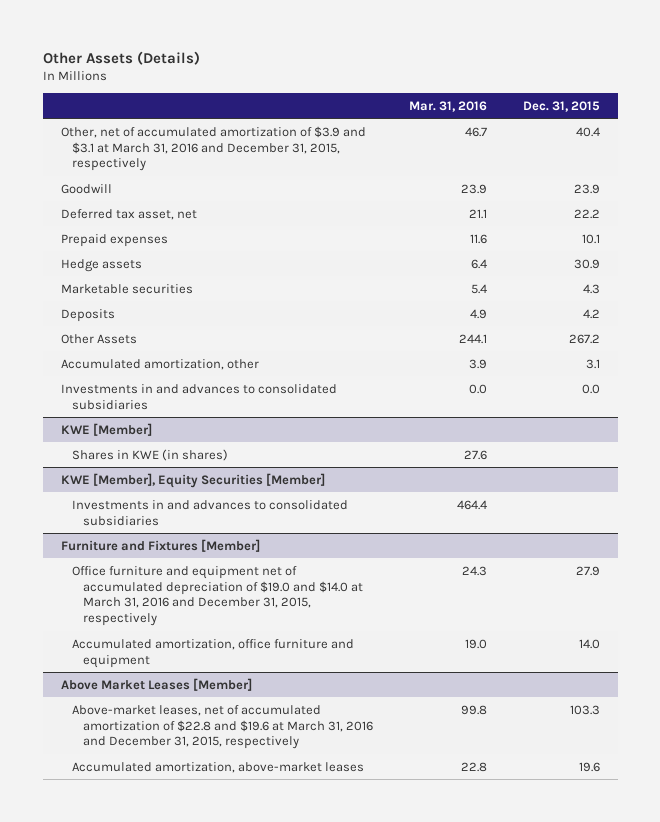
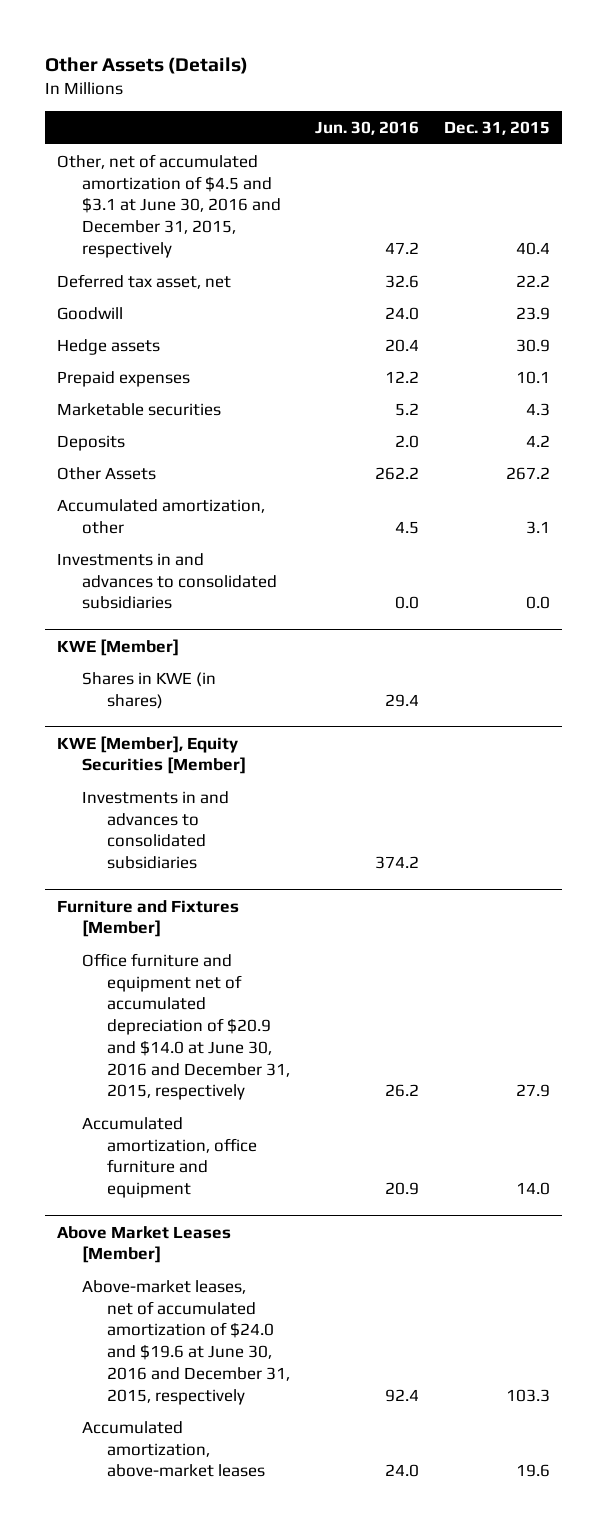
- | Mar. 31, 2016 | Dec. 31, 2015
+ | Jun. 30, 2016 | Dec. 31, 2015
- Other, net of accumulated amortization of $3.9 and $3.1 at March 31, 2016 and December 31, 2015, respectively | 46.7 | 40.4
+ Other, net of accumulated amortization of $4.5 and $3.1 at June 30, 2016 and December 31, 2015, respectively | 47.2 | 40.4
moved down: Goodwill | 24.0 | 23.9
moved down: Prepaid expenses | 12.2 | 10.1
@ Furniture and Fixtures [Member]
- Office furniture and equipment net of accumulated depreciation of $19.0 and $14.0 at March 31, 2016 and December 31, 2015, respectively | 24.3 | 27.9
+ Office furniture and equipment net of accumulated depreciation of $20.9 and $14.0 at June 30, 2016 and December 31, 2015, respectively | 26.2 | 27.9
@ Above Market Leases [Member]
- Above-market leases, net of accumulated amortization of $22.8 and $19.6 at March 31, 2016 and December 31, 2015, respectively | 99.8 | 103.3
+ Above-market leases, net of accumulated amortization of $24.0 and $19.6 at June 30, 2016 and December 31, 2015, respectively | 92.4 | 103.3

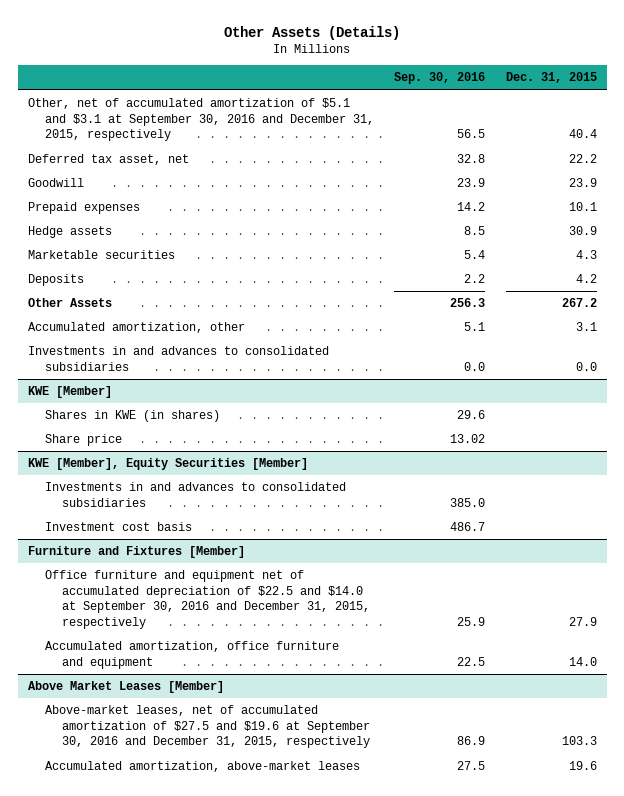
- | Jun. 30, 2016 | Dec. 31, 2015
+ | Sep. 30, 2016 | Dec. 31, 2015
- Other, net of accumulated amortization of $4.5 and $3.1 at June 30, 2016 and December 31, 2015, respectively | 47.2 | 40.4
+ Other, net of accumulated amortization of $5.1 and $3.1 at September 30, 2016 and December 31, 2015, respectively | 56.5 | 40.4
moved down: Hedge assets | 8.5 | 30.9
@ KWE [Member]
+ Share price | 13.02 |
@ KWE [Member], Equity Securities [Member]
+ Investment cost basis | 486.7 |
@ Furniture and Fixtures [Member]
- Office furniture and equipment net of accumulated depreciation of $20.9 and $14.0 at June 30, 2016 and December 31, 2015, respectively | 26.2 | 27.9
+ Office furniture and equipment net of accumulated depreciation of $22.5 and $14.0 at September 30, 2016 and December 31, 2015, respectively | 25.9 | 27.9
@ Above Market Leases [Member]
- Above-market leases, net of accumulated amortization of $24.0 and $19.6 at June 30, 2016 and December 31, 2015, respectively | 92.4 | 103.3
+ Above-market leases, net of accumulated amortization of $27.5 and $19.6 at September 30, 2016 and December 31, 2015, respectively | 86.9 | 103.3

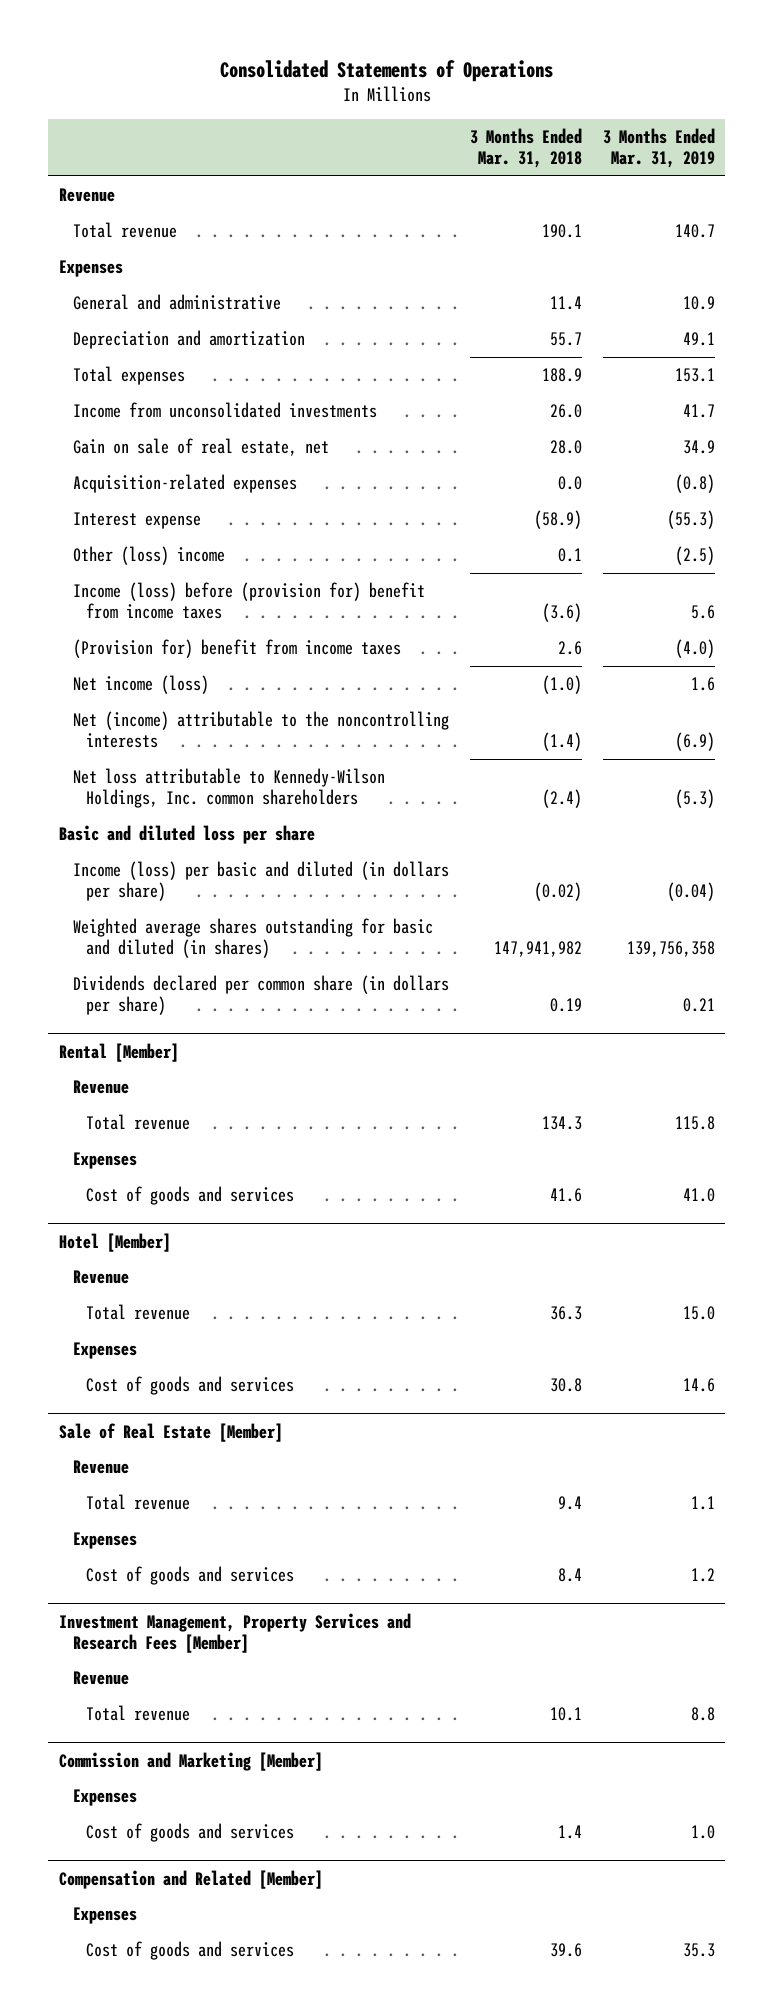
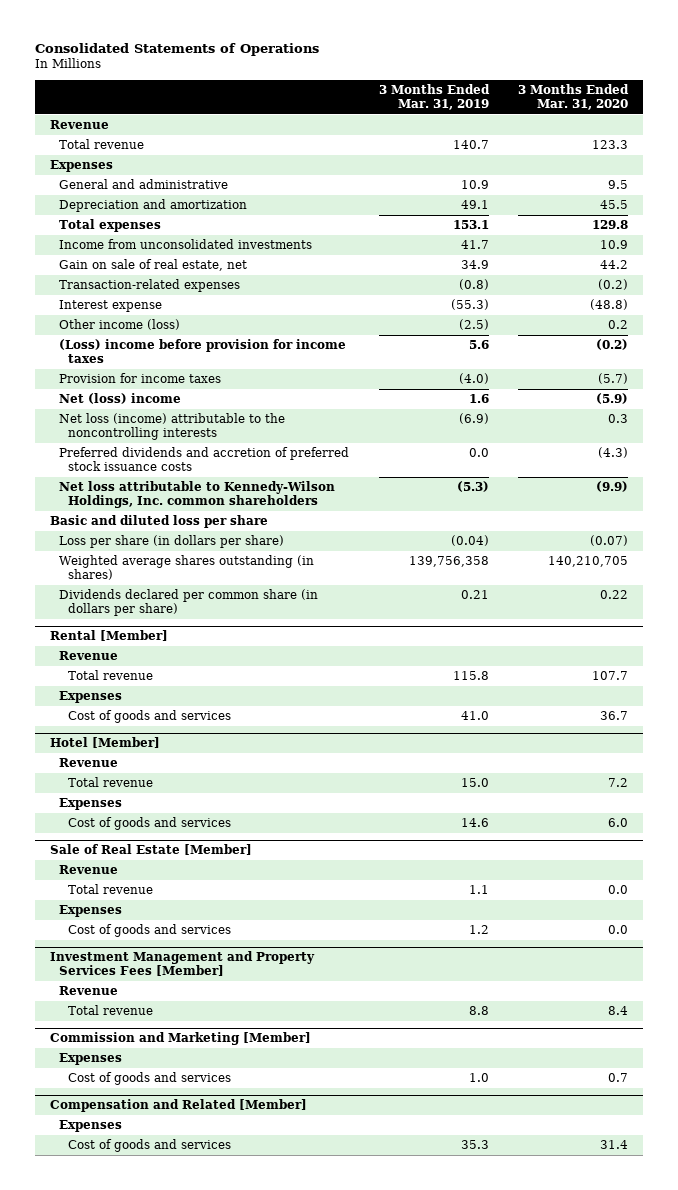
- | 3 Months Ended Mar. 31, 2018 | 3 Months Ended Mar. 31, 2019
+ | 3 Months Ended Mar. 31, 2019 | 3 Months Ended Mar. 31, 2020
- Acquisition-related expenses | 0.0 | (0.8)
+ Transaction-related expenses | (0.8) | (0.2)
- Other (loss) income | 0.1 | (2.5)
- Income (loss) before (provision for) benefit from income taxes | (3.6) | 5.6
- (Provision for) benefit from income taxes | 2.6 | (4.0)
- Net income (loss) | (1.0) | 1.6
- Net (income) attributable to the noncontrolling interests | (1.4) | (6.9)
+ Other income (loss) | (2.5) | 0.2
+ (Loss) income before provision for income taxes | 5.6 | (0.2)
+ Provision for income taxes | (4.0) | (5.7)
+ Net (loss) income | 1.6 | (5.9)
+ Net loss (income) attributable to the noncontrolling interests | (6.9) | 0.3
+ Preferred dividends and accretion of preferred stock issuance costs | 0.0 | (4.3)
- Income (loss) per basic and diluted (in dollars per share) | (0.02) | (0.04)
- Weighted average shares outstanding for basic and diluted (in shares) | 147,941,982 | 139,756,358
+ Loss per share (in dollars per share) | (0.04) | (0.07)
+ Weighted average shares outstanding (in shares) | 139,756,358 | 140,210,705
- Investment Management, Property Services and Research Fees [Member]
+ Investment Management and Property Services Fees [Member]

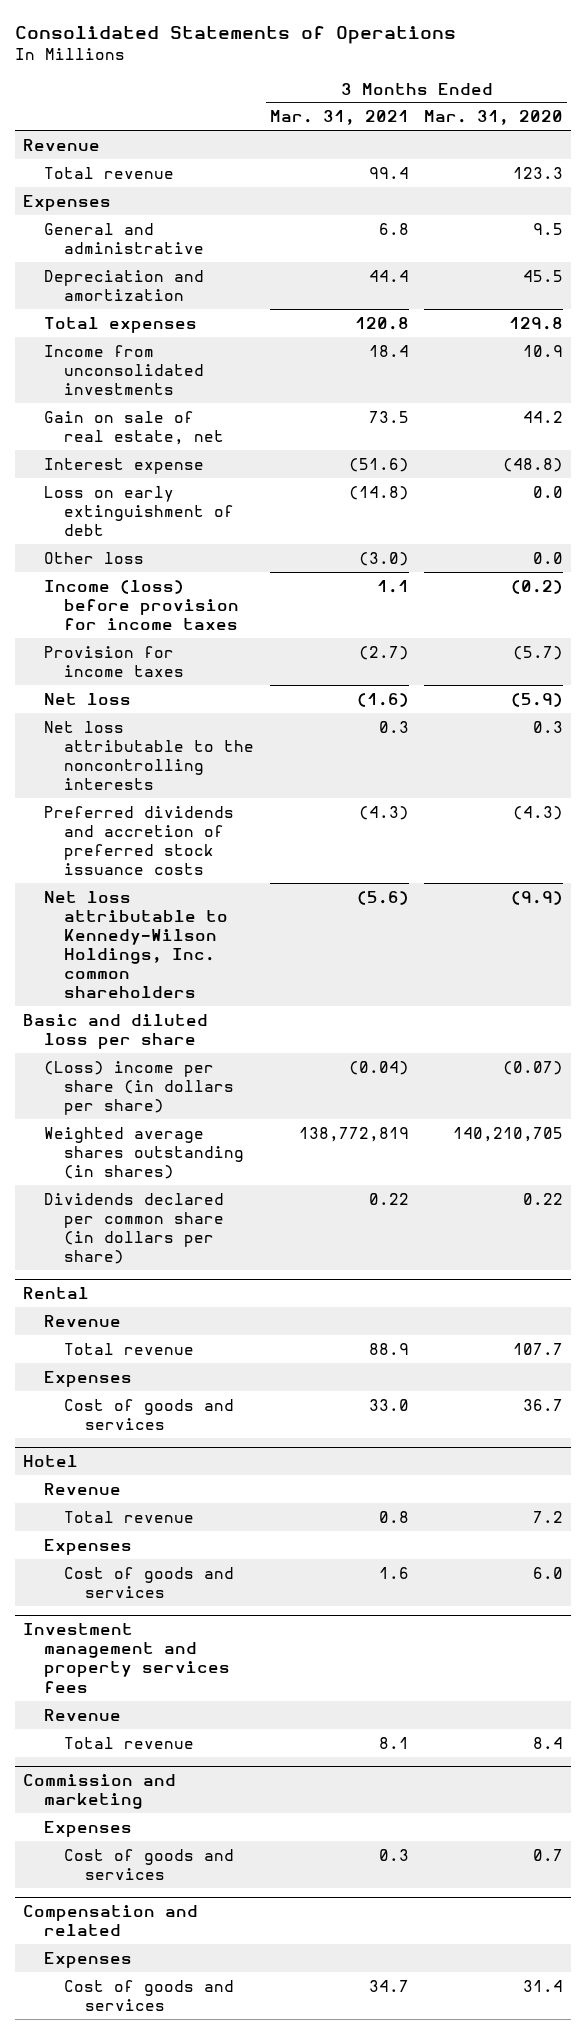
- | 3 Months Ended Mar. 31, 2019 | 3 Months Ended Mar. 31, 2020
+ | 3 Months Ended Mar. 31, 2021 | 3 Months Ended Mar. 31, 2020
- Transaction-related expenses | (0.8) | (0.2)
- Other income (loss) | (2.5) | 0.2
- (Loss) income before provision for income taxes | 5.6 | (0.2)
+ Loss on early extinguishment of debt | (14.8) | 0.0
+ Other loss | (3.0) | 0.0
+ Income (loss) before provision for income taxes | 1.1 | (0.2)
- Net (loss) income | 1.6 | (5.9)
- Net loss (income) attributable to the noncontrolling interests | (6.9) | 0.3
+ Net loss | (1.6) | (5.9)
+ Net loss attributable to the noncontrolling interests | 0.3 | 0.3
- Loss per share (in dollars per share) | (0.04) | (0.07)
+ (Loss) income per share (in dollars per share) | (0.04) | (0.07)
- Rental [Member]
+ Rental
- Hotel [Member]
+ Hotel
- Sale of Real Estate [Member]
- Revenue
- Total revenue | 1.1 | 0.0
- Expenses
- Cost of goods and services | 1.2 | 0.0
- Investment Management and Property Services Fees [Member]
+ Investment management and property services fees
- Commission and Marketing [Member]
+ Commission and marketing
- Compensation and Related [Member]
+ Compensation and related

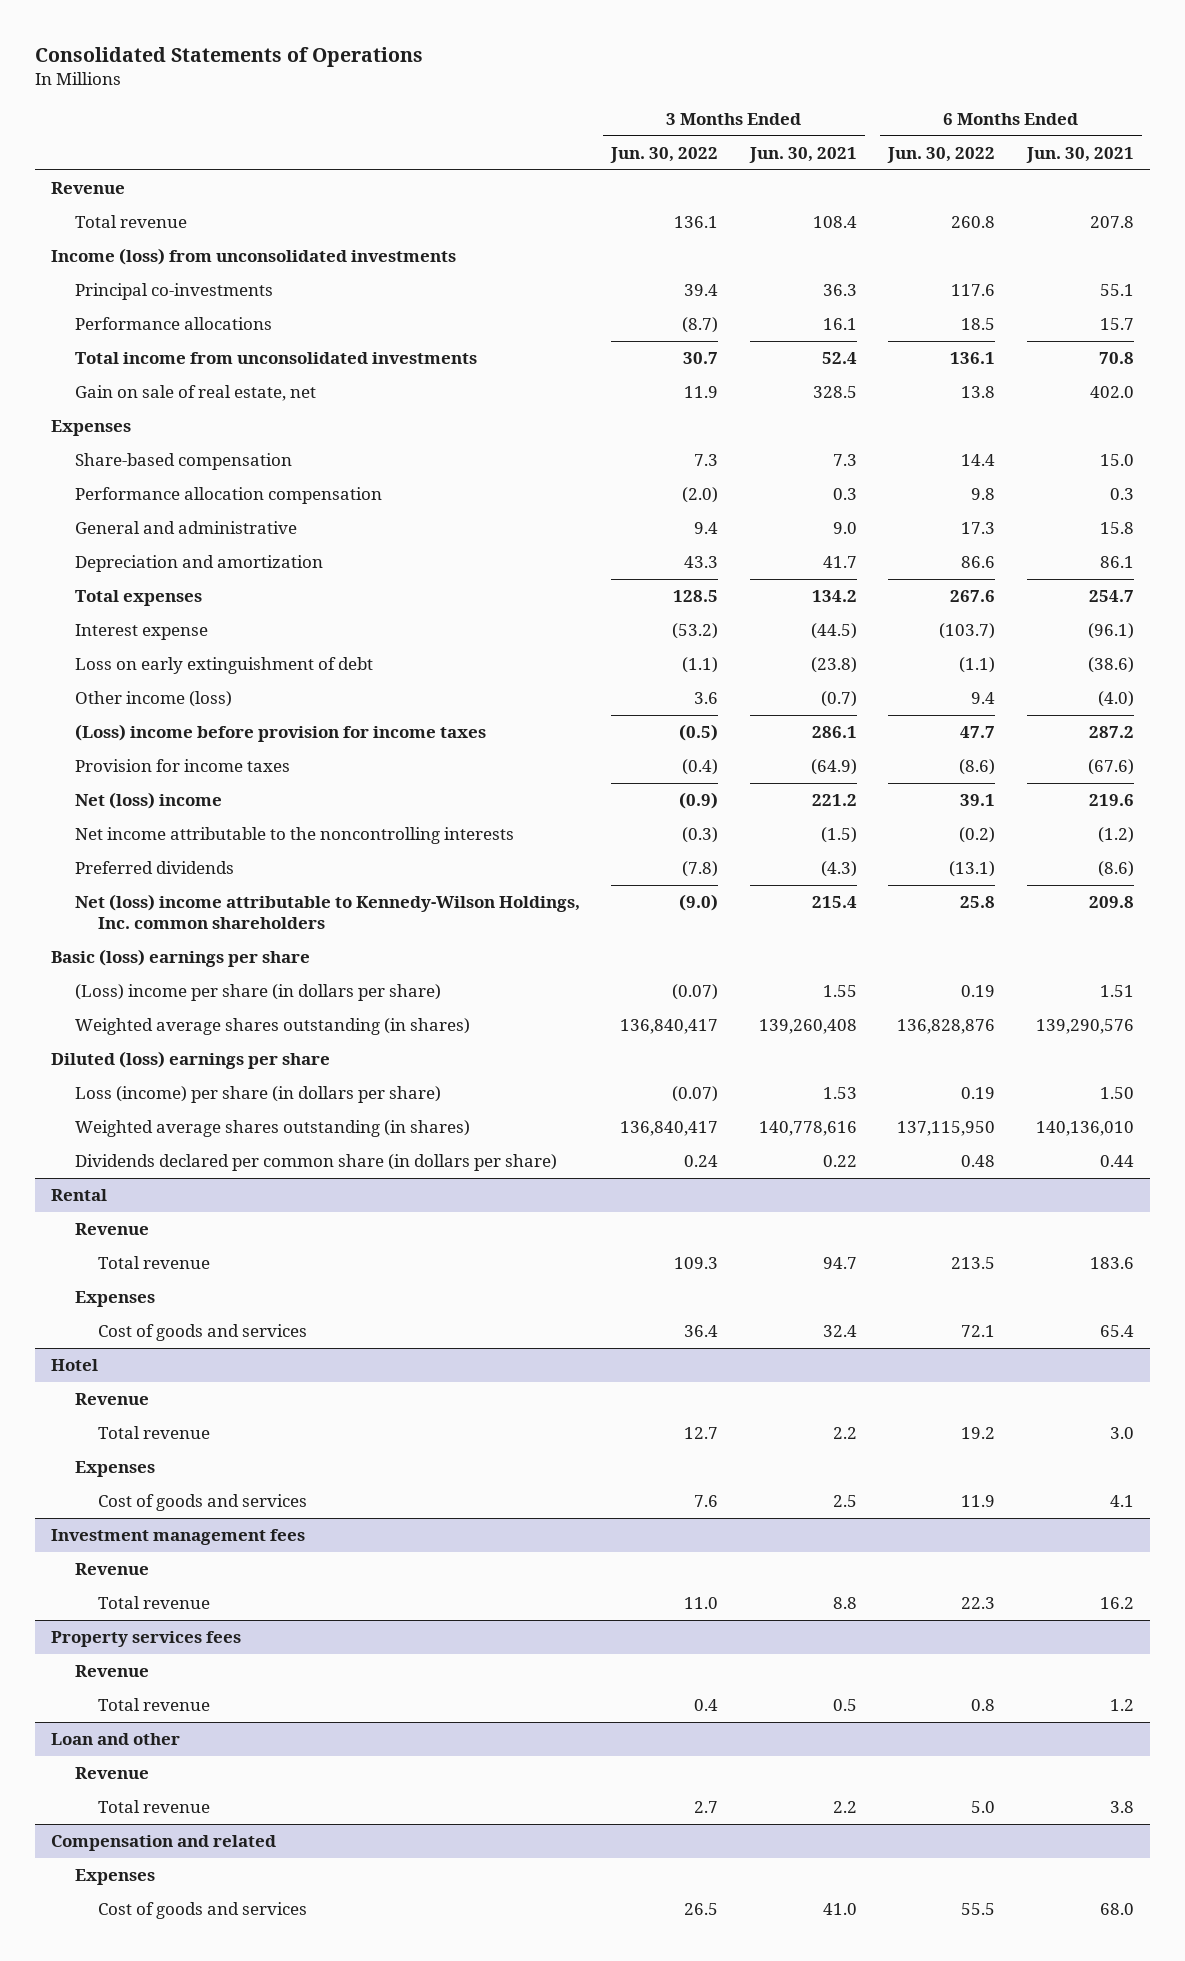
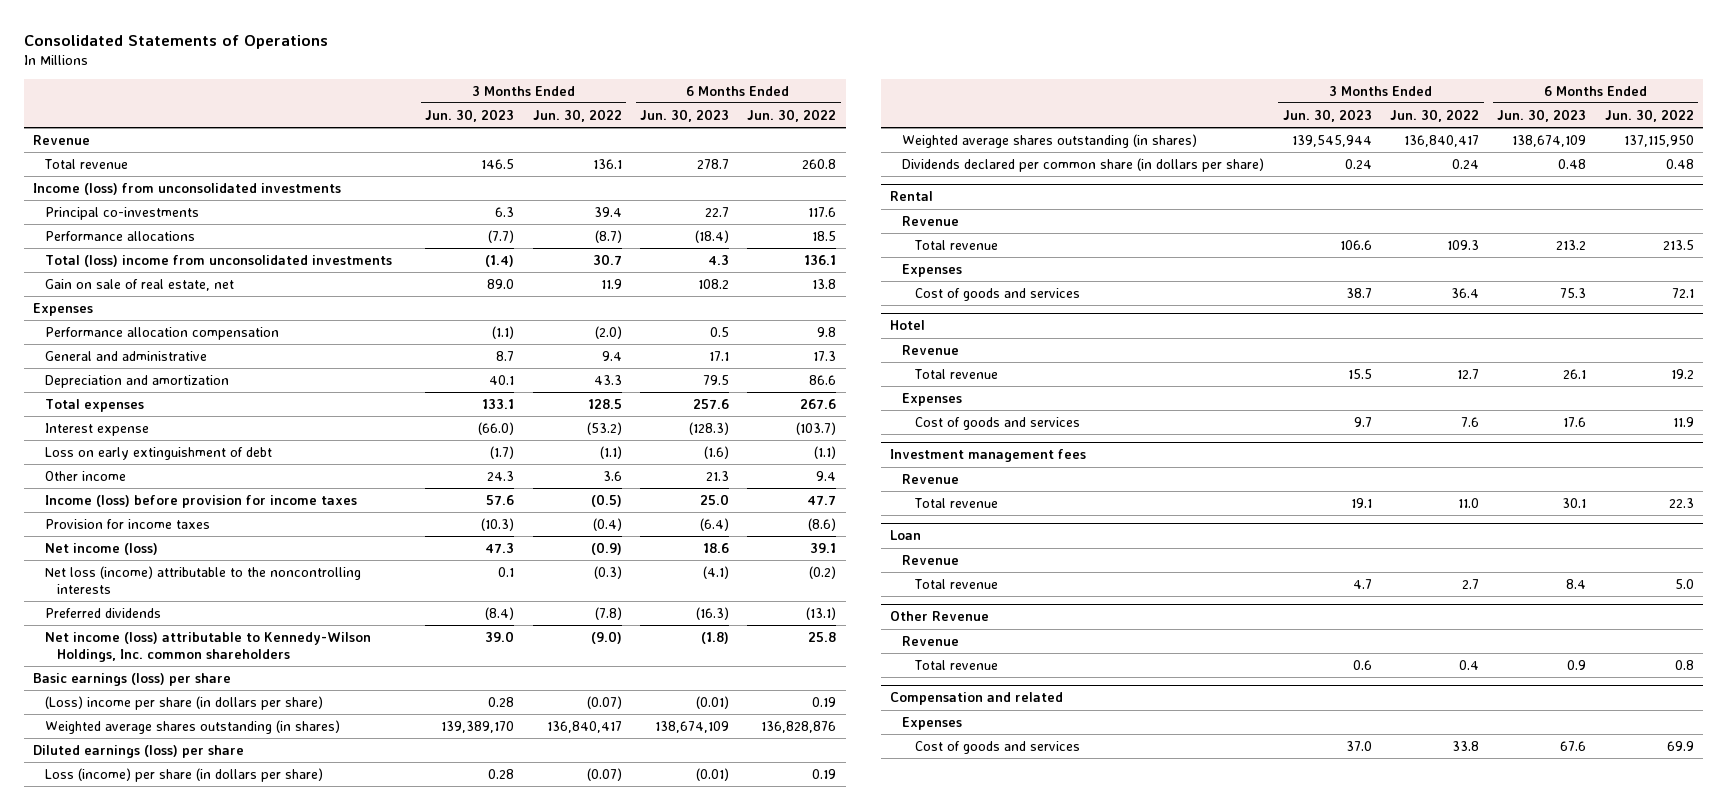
- | 3 Months Ended Jun. 30, 2022 | 3 Months Ended Jun. 30, 2021 | 6 Months Ended Jun. 30, 2022 | 6 Months Ended Jun. 30, 2021
+ | 3 Months Ended Jun. 30, 2023 | 3 Months Ended Jun. 30, 2022 | 6 Months Ended Jun. 30, 2023 | 6 Months Ended Jun. 30, 2022
- Total income from unconsolidated investments | 30.7 | 52.4 | 136.1 | 70.8
+ Total (loss) income from unconsolidated investments | (1.4) | 30.7 | 4.3 | 136.1
- Share-based compensation | 7.3 | 7.3 | 14.4 | 15.0
- Other income (loss) | 3.6 | (0.7) | 9.4 | (4.0)
- (Loss) income before provision for income taxes | (0.5) | 286.1 | 47.7 | 287.2
+ Other income | 24.3 | 3.6 | 21.3 | 9.4
+ Income (loss) before provision for income taxes | 57.6 | (0.5) | 25.0 | 47.7
- Net (loss) income | (0.9) | 221.2 | 39.1 | 219.6
- Net income attributable to the noncontrolling interests | (0.3) | (1.5) | (0.2) | (1.2)
+ Net income (loss) | 47.3 | (0.9) | 18.6 | 39.1
+ Net loss (income) attributable to the noncontrolling interests | 0.1 | (0.3) | (4.1) | (0.2)
- Net (loss) income attributable to Kennedy-Wilson Holdings, Inc. common shareholders | (9.0) | 215.4 | 25.8 | 209.8
- Basic (loss) earnings per share
+ Net income (loss) attributable to Kennedy-Wilson Holdings, Inc. common shareholders | 39.0 | (9.0) | (1.8) | 25.8
+ Basic earnings (loss) per share
- Diluted (loss) earnings per share
+ Diluted earnings (loss) per share
- Property services fees
- Revenue
- Total revenue | 0.4 | 0.5 | 0.8 | 1.2
- Loan and other
+ Loan
+ Other Revenue
+ Revenue
+ Total revenue | 0.6 | 0.4 | 0.9 | 0.8
@ Compensation and related
- Cost of goods and services | 26.5 | 41.0 | 55.5 | 68.0
+ Cost of goods and services | 37.0 | 33.8 | 67.6 | 69.9

